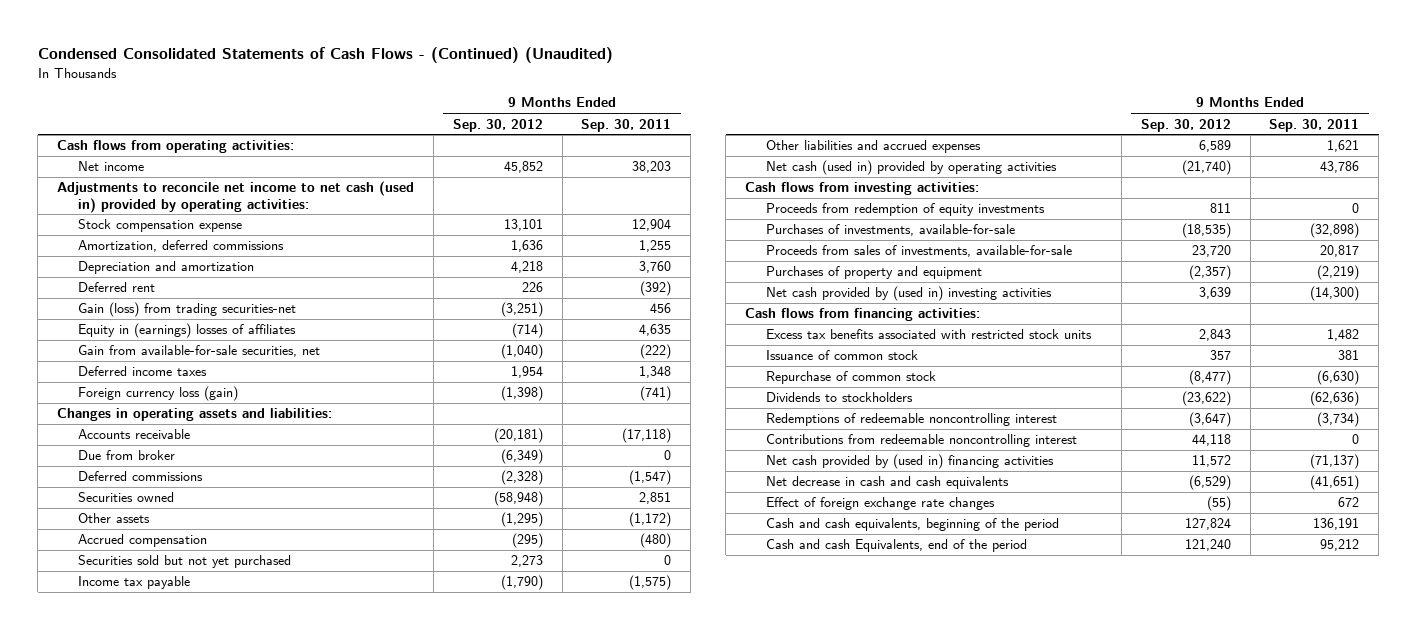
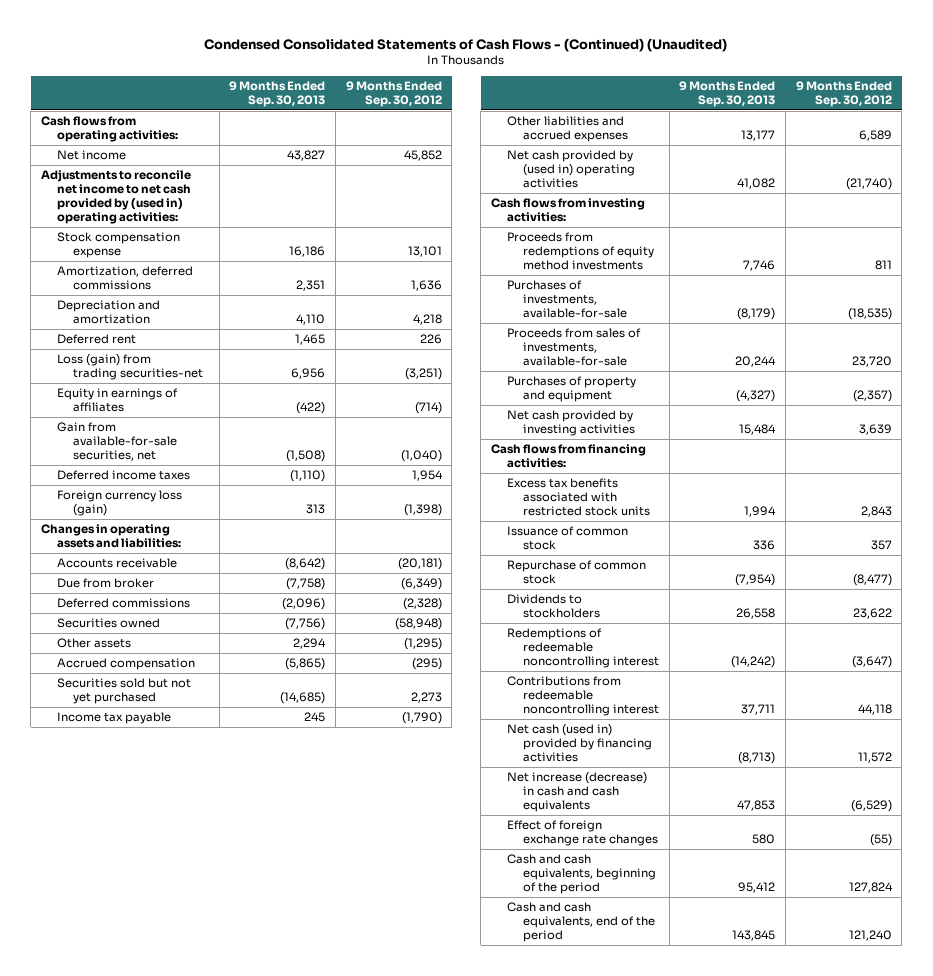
- | 9 Months Ended Sep. 30, 2012 | 9 Months Ended Sep. 30, 2011
+ | 9 Months Ended Sep. 30, 2013 | 9 Months Ended Sep. 30, 2012
- Adjustments to reconcile net income to net cash (used in) provided by operating activities:
+ Adjustments to reconcile net income to net cash provided by (used in) operating activities:
- Gain (loss) from trading securities-net | (3,251) | 456
- Equity in (earnings) losses of affiliates | (714) | 4,635
+ Loss (gain) from trading securities-net | 6,956 | (3,251)
+ Equity in earnings of affiliates | (422) | (714)
- Net cash (used in) provided by operating activities | (21,740) | 43,786
+ Net cash provided by (used in) operating activities | 41,082 | (21,740)
- Proceeds from redemption of equity investments | 811 | 0
+ Proceeds from redemptions of equity method investments | 7,746 | 811
- Net cash provided by (used in) investing activities | 3,639 | (14,300)
+ Net cash provided by investing activities | 15,484 | 3,639
- Dividends to stockholders | (23,622) | (62,636)
+ Dividends to stockholders | 26,558 | 23,622
- Net cash provided by (used in) financing activities | 11,572 | (71,137)
- Net decrease in cash and cash equivalents | (6,529) | (41,651)
+ Net cash (used in) provided by financing activities | (8,713) | 11,572
+ Net increase (decrease) in cash and cash equivalents | 47,853 | (6,529)
- Cash and cash Equivalents, end of the period | 121,240 | 95,212
+ Cash and cash equivalents, end of the period | 143,845 | 121,240

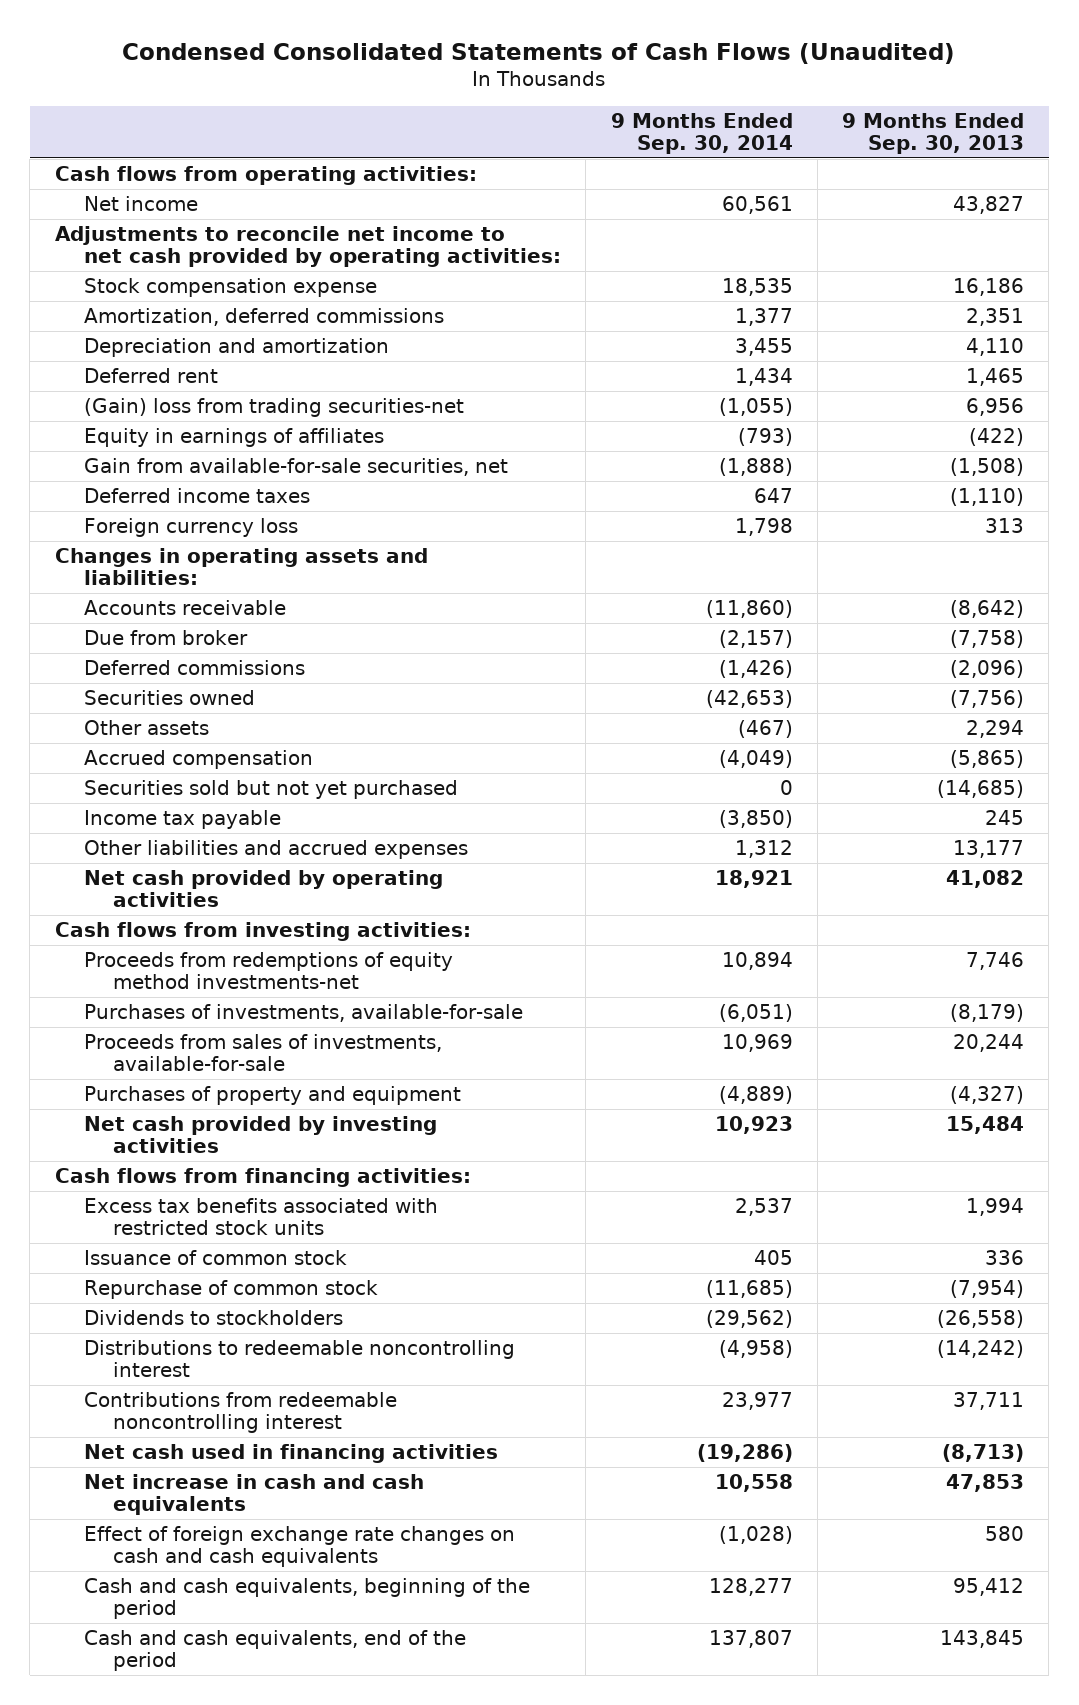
- Condensed Consolidated Statements of Cash Flows - (Continued) (Unaudited)
+ Condensed Consolidated Statements of Cash Flows (Unaudited)
- | 9 Months Ended Sep. 30, 2013 | 9 Months Ended Sep. 30, 2012
+ | 9 Months Ended Sep. 30, 2014 | 9 Months Ended Sep. 30, 2013
- Adjustments to reconcile net income to net cash provided by (used in) operating activities:
+ Adjustments to reconcile net income to net cash provided by operating activities:
- Loss (gain) from trading securities-net | 6,956 | (3,251)
+ (Gain) loss from trading securities-net | (1,055) | 6,956
- Foreign currency loss (gain) | 313 | (1,398)
+ Foreign currency loss | 1,798 | 313
- Net cash provided by (used in) operating activities | 41,082 | (21,740)
+ Net cash provided by operating activities | 18,921 | 41,082
- Proceeds from redemptions of equity method investments | 7,746 | 811
+ Proceeds from redemptions of equity method investments-net | 10,894 | 7,746
- Dividends to stockholders | 26,558 | 23,622
- Redemptions of redeemable noncontrolling interest | (14,242) | (3,647)
+ Dividends to stockholders | (29,562) | (26,558)
+ Distributions to redeemable noncontrolling interest | (4,958) | (14,242)
- Net cash (used in) provided by financing activities | (8,713) | 11,572
- Net increase (decrease) in cash and cash equivalents | 47,853 | (6,529)
- Effect of foreign exchange rate changes | 580 | (55)
+ Net cash used in financing activities | (19,286) | (8,713)
+ Net increase in cash and cash equivalents | 10,558 | 47,853
+ Effect of foreign exchange rate changes on cash and cash equivalents | (1,028) | 580

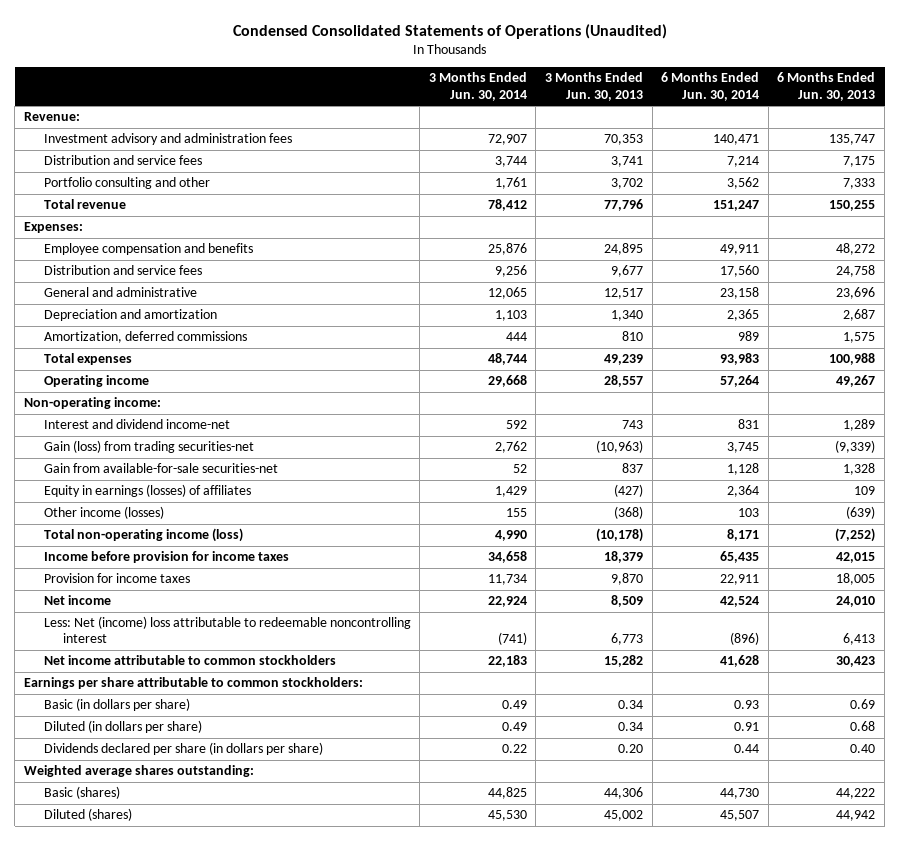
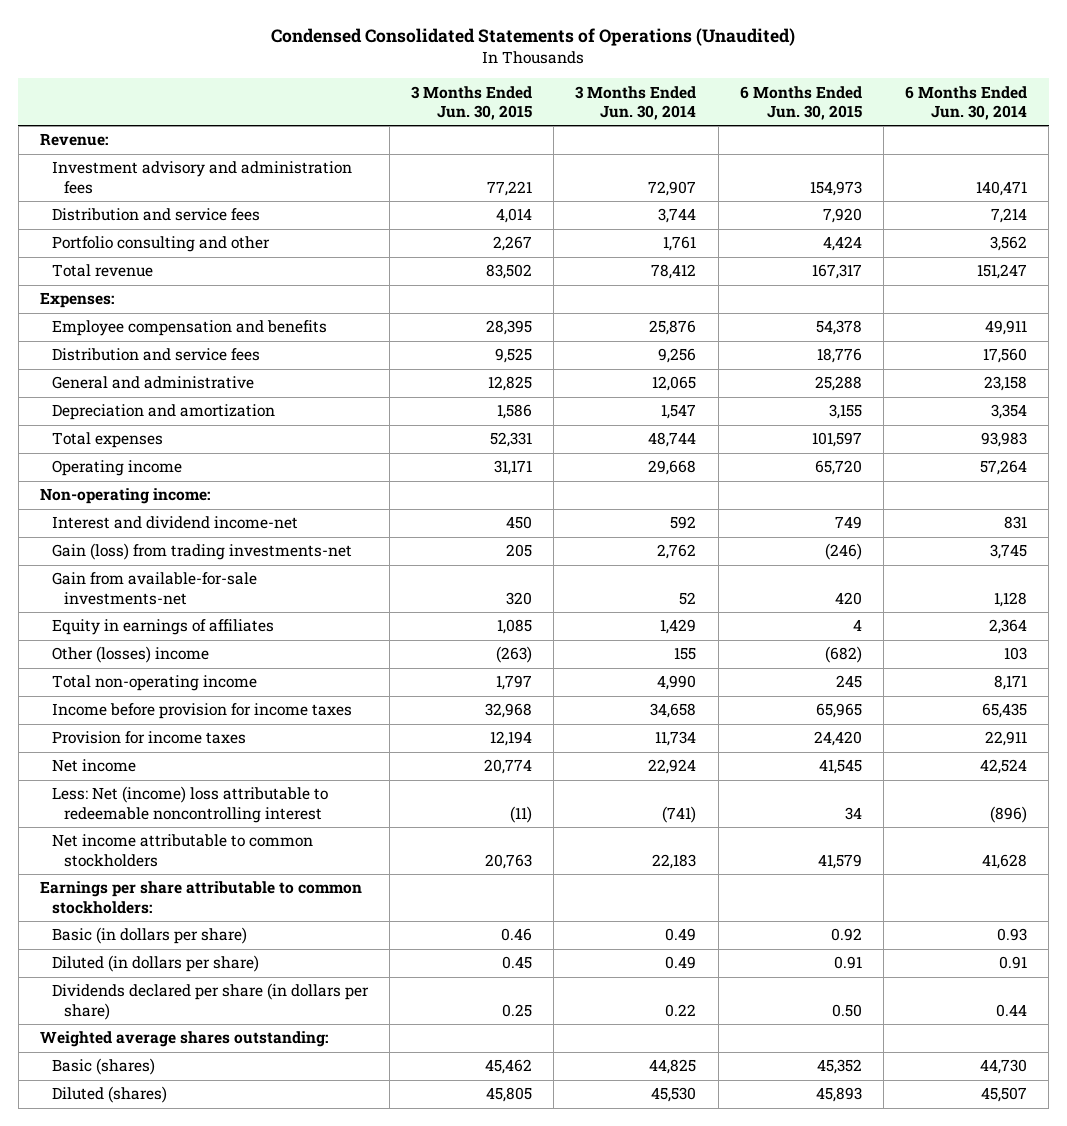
- | 3 Months Ended Jun. 30, 2014 | 3 Months Ended Jun. 30, 2013 | 6 Months Ended Jun. 30, 2014 | 6 Months Ended Jun. 30, 2013
+ | 3 Months Ended Jun. 30, 2015 | 3 Months Ended Jun. 30, 2014 | 6 Months Ended Jun. 30, 2015 | 6 Months Ended Jun. 30, 2014
- Depreciation and amortization | 1,103 | 1,340 | 2,365 | 2,687
- Amortization, deferred commissions | 444 | 810 | 989 | 1,575
+ Depreciation and amortization | 1,586 | 1,547 | 3,155 | 3,354
- Gain (loss) from trading securities-net | 2,762 | (10,963) | 3,745 | (9,339)
- Gain from available-for-sale securities-net | 52 | 837 | 1,128 | 1,328
- Equity in earnings (losses) of affiliates | 1,429 | (427) | 2,364 | 109
- Other income (losses) | 155 | (368) | 103 | (639)
- Total non-operating income (loss) | 4,990 | (10,178) | 8,171 | (7,252)
+ Gain (loss) from trading investments-net | 205 | 2,762 | (246) | 3,745
+ Gain from available-for-sale investments-net | 320 | 52 | 420 | 1,128
+ Equity in earnings of affiliates | 1,085 | 1,429 | 4 | 2,364
+ Other (losses) income | (263) | 155 | (682) | 103
+ Total non-operating income | 1,797 | 4,990 | 245 | 8,171

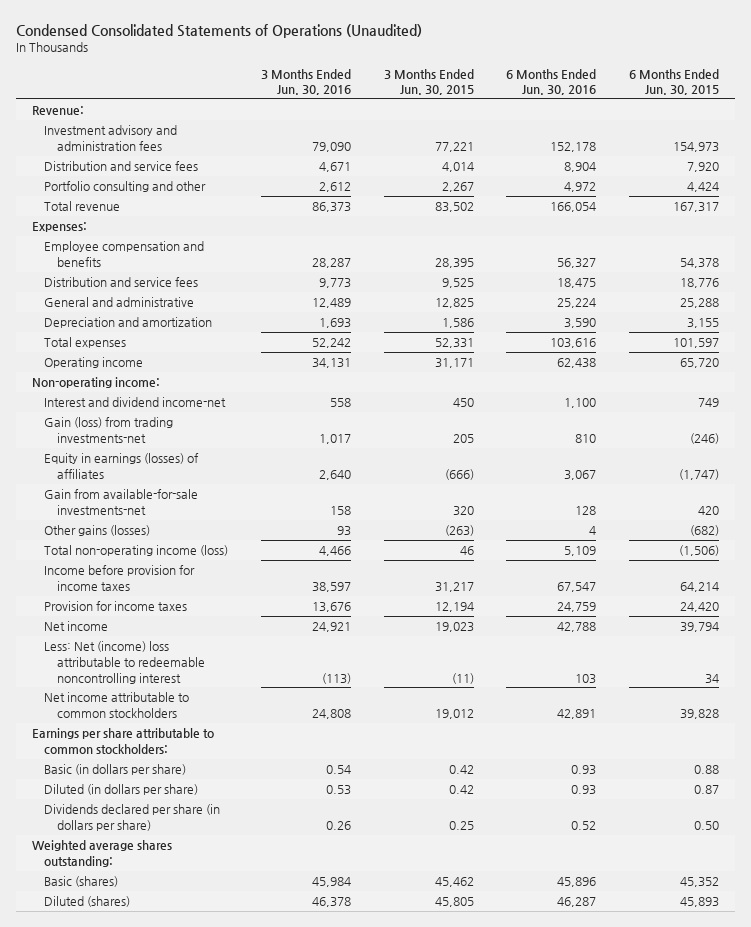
- | 3 Months Ended Jun. 30, 2015 | 3 Months Ended Jun. 30, 2014 | 6 Months Ended Jun. 30, 2015 | 6 Months Ended Jun. 30, 2014
+ | 3 Months Ended Jun. 30, 2016 | 3 Months Ended Jun. 30, 2015 | 6 Months Ended Jun. 30, 2016 | 6 Months Ended Jun. 30, 2015
+ Equity in earnings (losses) of affiliates | 2,640 | (666) | 3,067 | (1,747)
- Equity in earnings of affiliates | 1,085 | 1,429 | 4 | 2,364
- Other (losses) income | (263) | 155 | (682) | 103
- Total non-operating income | 1,797 | 4,990 | 245 | 8,171
- Income before provision for income taxes | 32,968 | 34,658 | 65,965 | 65,435
+ Other gains (losses) | 93 | (263) | 4 | (682)
+ Total non-operating income (loss) | 4,466 | 46 | 5,109 | (1,506)
+ Income before provision for income taxes | 38,597 | 31,217 | 67,547 | 64,214
- Net income | 20,774 | 22,924 | 41,545 | 42,524
+ Net income | 24,921 | 19,023 | 42,788 | 39,794
- Net income attributable to common stockholders | 20,763 | 22,183 | 41,579 | 41,628
+ Net income attributable to common stockholders | 24,808 | 19,012 | 42,891 | 39,828
- Basic (in dollars per share) | 0.46 | 0.49 | 0.92 | 0.93
- Diluted (in dollars per share) | 0.45 | 0.49 | 0.91 | 0.91
+ Basic (in dollars per share) | 0.54 | 0.42 | 0.93 | 0.88
+ Diluted (in dollars per share) | 0.53 | 0.42 | 0.93 | 0.87

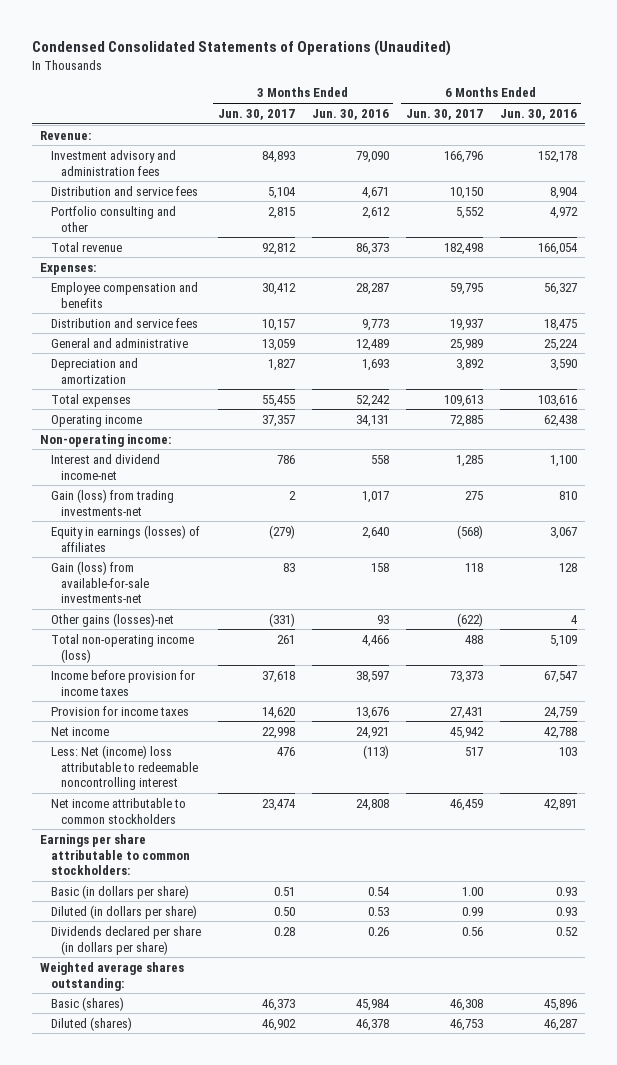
- | 3 Months Ended Jun. 30, 2016 | 3 Months Ended Jun. 30, 2015 | 6 Months Ended Jun. 30, 2016 | 6 Months Ended Jun. 30, 2015
+ | 3 Months Ended Jun. 30, 2017 | 3 Months Ended Jun. 30, 2016 | 6 Months Ended Jun. 30, 2017 | 6 Months Ended Jun. 30, 2016
- Gain from available-for-sale investments-net | 158 | 320 | 128 | 420
- Other gains (losses) | 93 | (263) | 4 | (682)
+ Gain (loss) from available-for-sale investments-net | 83 | 158 | 118 | 128
+ Other gains (losses)-net | (331) | 93 | (622) | 4

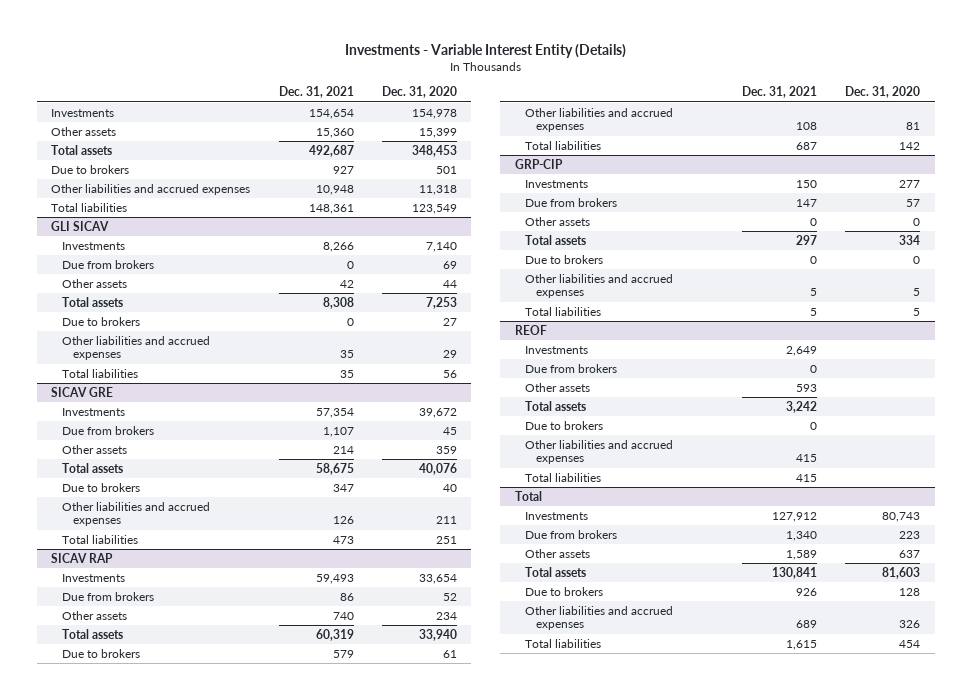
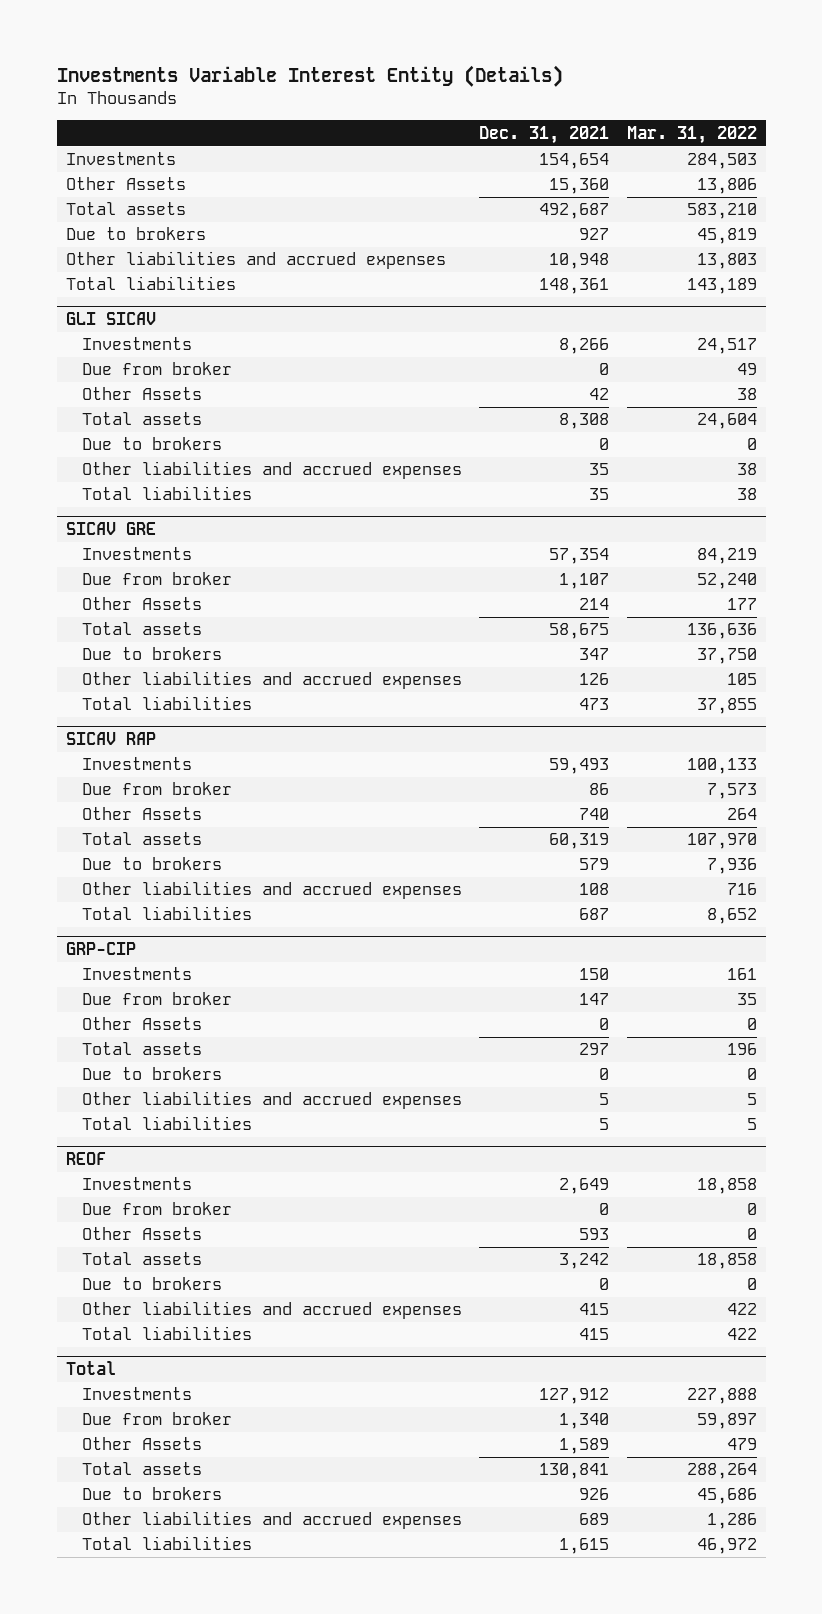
- Investments - Variable Interest Entity (Details)
+ Investments Variable Interest Entity (Details)
- | Dec. 31, 2021 | Dec. 31, 2020
+ | Dec. 31, 2021 | Mar. 31, 2022
- Other assets | 15,360 | 15,399
+ Other Assets | 15,360 | 13,806
@ GLI SICAV
- Due from brokers | 0 | 69
- Other assets | 42 | 44
+ Due from broker | 0 | 49
+ Other Assets | 42 | 38
@ SICAV GRE
- Due from brokers | 1,107 | 45
- Other assets | 214 | 359
+ Due from broker | 1,107 | 52,240
+ Other Assets | 214 | 177
@ SICAV RAP
- Due from brokers | 86 | 52
- Other assets | 740 | 234
+ Due from broker | 86 | 7,573
+ Other Assets | 740 | 264
@ GRP-CIP
- Due from brokers | 147 | 57
- Other assets | 0 | 0
+ Due from broker | 147 | 35
+ Other Assets | 0 | 0
@ REOF
- Due from brokers | 0 |
- Other assets | 593 |
+ Due from broker | 0 | 0
+ Other Assets | 593 | 0
@ Total
- Due from brokers | 1,340 | 223
- Other assets | 1,589 | 637
+ Due from broker | 1,340 | 59,897
+ Other Assets | 1,589 | 479

